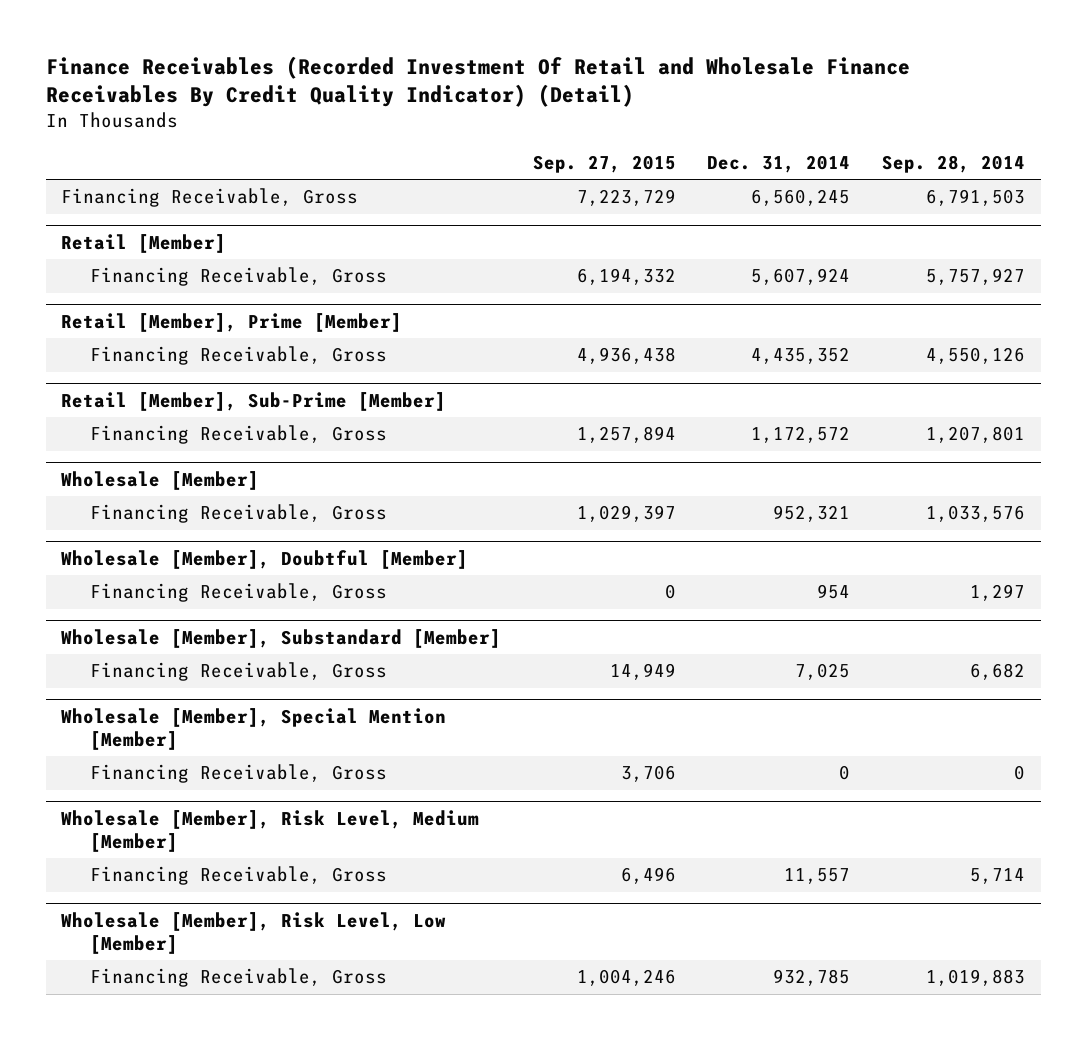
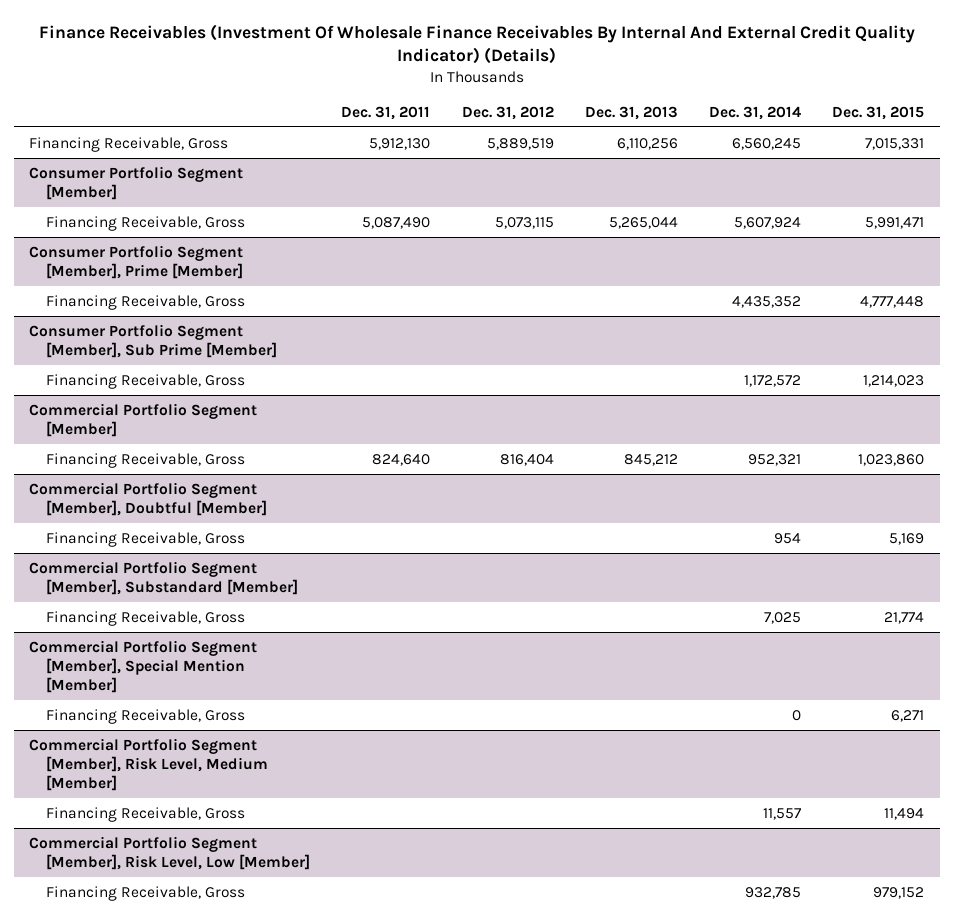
- Finance Receivables (Recorded Investment Of Retail and Wholesale Finance Receivables By Credit Quality Indicator) (Detail)
+ Finance Receivables (Investment Of Wholesale Finance Receivables By Internal And External Credit Quality Indicator) (Details)
- | Sep. 27, 2015 | Dec. 31, 2014 | Sep. 28, 2014
+ | Dec. 31, 2011 | Dec. 31, 2012 | Dec. 31, 2013 | Dec. 31, 2014 | Dec. 31, 2015
- Retail [Member]
+ Consumer Portfolio Segment [Member]
- Retail [Member], Prime [Member]
+ Consumer Portfolio Segment [Member], Prime [Member]
- Retail [Member], Sub-Prime [Member]
+ Consumer Portfolio Segment [Member], Sub Prime [Member]
- Wholesale [Member]
+ Commercial Portfolio Segment [Member]
- Wholesale [Member], Doubtful [Member]
+ Commercial Portfolio Segment [Member], Doubtful [Member]
- Wholesale [Member], Substandard [Member]
+ Commercial Portfolio Segment [Member], Substandard [Member]
- Wholesale [Member], Special Mention [Member]
+ Commercial Portfolio Segment [Member], Special Mention [Member]
- Wholesale [Member], Risk Level, Medium [Member]
+ Commercial Portfolio Segment [Member], Risk Level, Medium [Member]
- Wholesale [Member], Risk Level, Low [Member]
+ Commercial Portfolio Segment [Member], Risk Level, Low [Member]

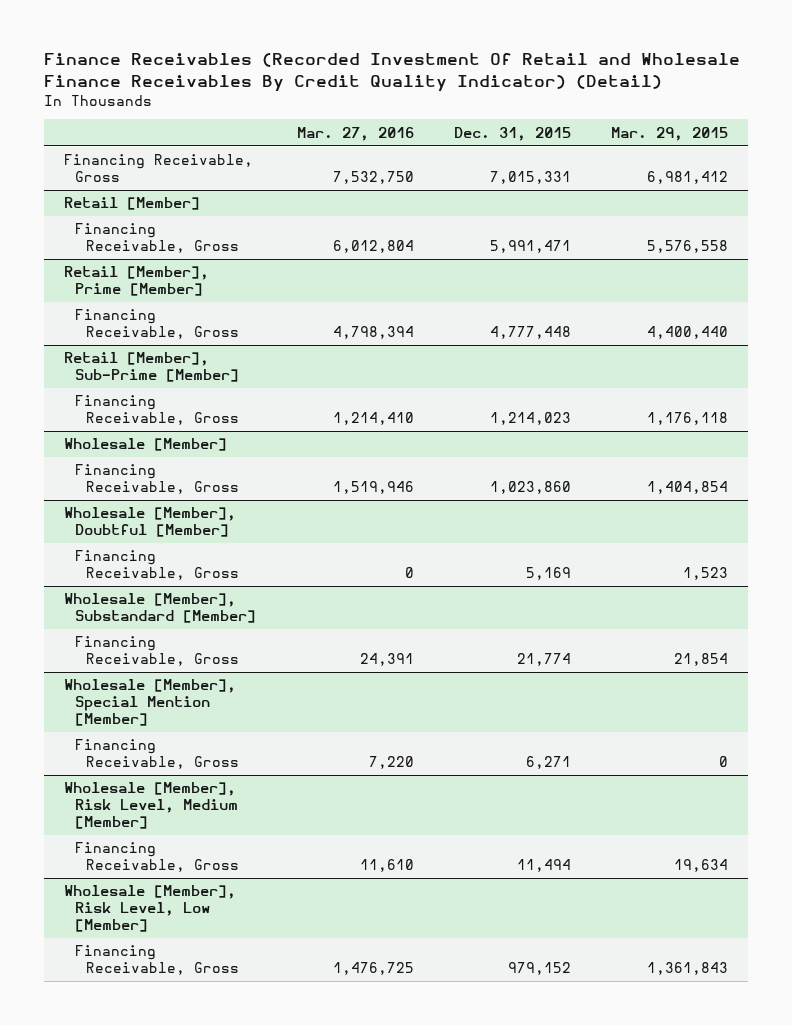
- Finance Receivables (Investment Of Wholesale Finance Receivables By Internal And External Credit Quality Indicator) (Details)
+ Finance Receivables (Recorded Investment Of Retail and Wholesale Finance Receivables By Credit Quality Indicator) (Detail)
- | Dec. 31, 2011 | Dec. 31, 2012 | Dec. 31, 2013 | Dec. 31, 2014 | Dec. 31, 2015
+ | Mar. 27, 2016 | Dec. 31, 2015 | Mar. 29, 2015
- Consumer Portfolio Segment [Member]
+ Retail [Member]
- Consumer Portfolio Segment [Member], Prime [Member]
+ Retail [Member], Prime [Member]
- Consumer Portfolio Segment [Member], Sub Prime [Member]
+ Retail [Member], Sub-Prime [Member]
- Commercial Portfolio Segment [Member]
+ Wholesale [Member]
- Commercial Portfolio Segment [Member], Doubtful [Member]
+ Wholesale [Member], Doubtful [Member]
- Commercial Portfolio Segment [Member], Substandard [Member]
+ Wholesale [Member], Substandard [Member]
- Commercial Portfolio Segment [Member], Special Mention [Member]
+ Wholesale [Member], Special Mention [Member]
- Commercial Portfolio Segment [Member], Risk Level, Medium [Member]
+ Wholesale [Member], Risk Level, Medium [Member]
- Commercial Portfolio Segment [Member], Risk Level, Low [Member]
+ Wholesale [Member], Risk Level, Low [Member]

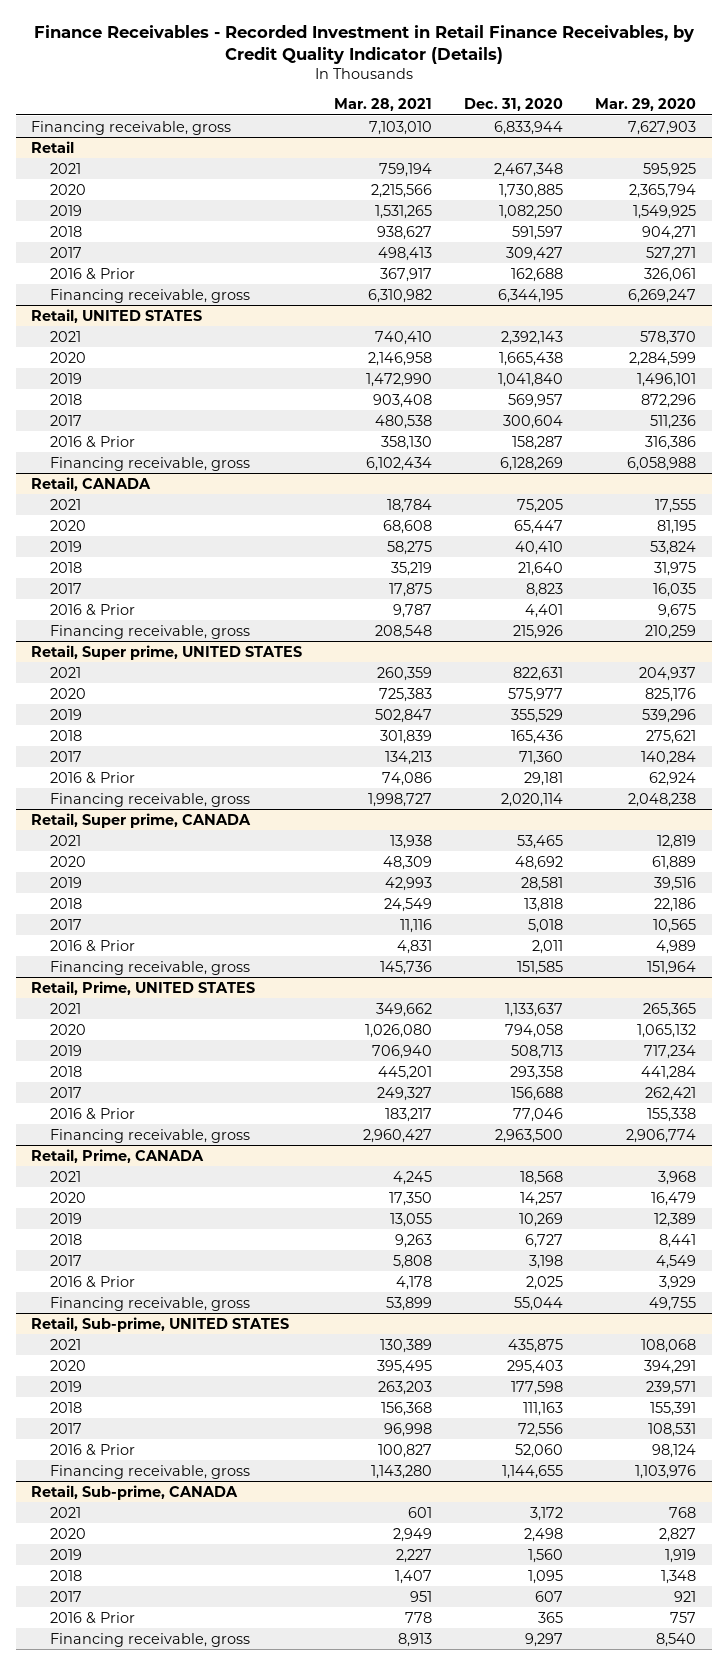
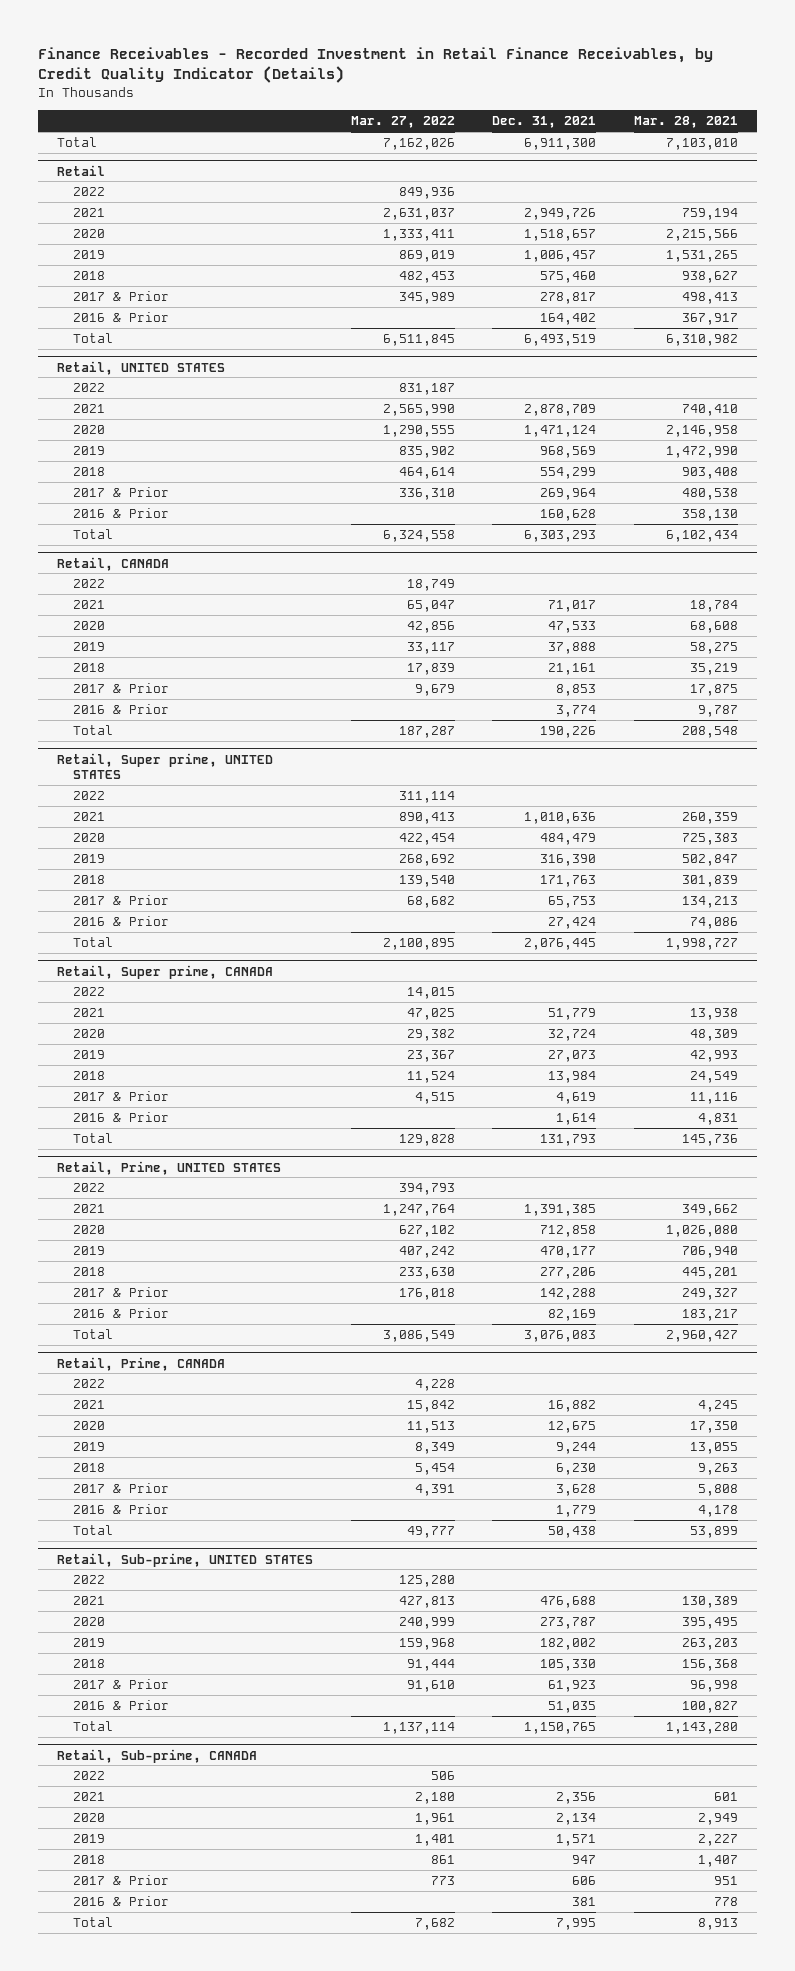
- | Mar. 28, 2021 | Dec. 31, 2020 | Mar. 29, 2020
+ | Mar. 27, 2022 | Dec. 31, 2021 | Mar. 28, 2021
- Financing receivable, gross | 7,103,010 | 6,833,944 | 7,627,903
+ Total | 7,162,026 | 6,911,300 | 7,103,010
@ Retail
+ 2022 | 849,936 | |
- 2017 | 498,413 | 309,427 | 527,271
+ 2017 & Prior | 345,989 | 278,817 | 498,413
- Financing receivable, gross | 6,310,982 | 6,344,195 | 6,269,247
+ Total | 6,511,845 | 6,493,519 | 6,310,982
@ Retail, UNITED STATES
+ 2022 | 831,187 | |
- 2017 | 480,538 | 300,604 | 511,236
+ 2017 & Prior | 336,310 | 269,964 | 480,538
- Financing receivable, gross | 6,102,434 | 6,128,269 | 6,058,988
+ Total | 6,324,558 | 6,303,293 | 6,102,434
@ Retail, CANADA
+ 2022 | 18,749 | |
- 2017 | 17,875 | 8,823 | 16,035
+ 2017 & Prior | 9,679 | 8,853 | 17,875
- Financing receivable, gross | 208,548 | 215,926 | 210,259
+ Total | 187,287 | 190,226 | 208,548
@ Retail, Super prime, UNITED STATES
+ 2022 | 311,114 | |
- 2017 | 134,213 | 71,360 | 140,284
+ 2017 & Prior | 68,682 | 65,753 | 134,213
- Financing receivable, gross | 1,998,727 | 2,020,114 | 2,048,238
+ Total | 2,100,895 | 2,076,445 | 1,998,727
@ Retail, Super prime, CANADA
+ 2022 | 14,015 | |
- 2017 | 11,116 | 5,018 | 10,565
+ 2017 & Prior | 4,515 | 4,619 | 11,116
- Financing receivable, gross | 145,736 | 151,585 | 151,964
+ Total | 129,828 | 131,793 | 145,736
@ Retail, Prime, UNITED STATES
+ 2022 | 394,793 | |
- 2017 | 249,327 | 156,688 | 262,421
+ 2017 & Prior | 176,018 | 142,288 | 249,327
- Financing receivable, gross | 2,960,427 | 2,963,500 | 2,906,774
+ Total | 3,086,549 | 3,076,083 | 2,960,427
@ Retail, Prime, CANADA
+ 2022 | 4,228 | |
- 2017 | 5,808 | 3,198 | 4,549
+ 2017 & Prior | 4,391 | 3,628 | 5,808
- Financing receivable, gross | 53,899 | 55,044 | 49,755
+ Total | 49,777 | 50,438 | 53,899
@ Retail, Sub-prime, UNITED STATES
+ 2022 | 125,280 | |
- 2017 | 96,998 | 72,556 | 108,531
+ 2017 & Prior | 91,610 | 61,923 | 96,998
- Financing receivable, gross | 1,143,280 | 1,144,655 | 1,103,976
+ Total | 1,137,114 | 1,150,765 | 1,143,280
@ Retail, Sub-prime, CANADA
+ 2022 | 506 | |
- 2017 | 951 | 607 | 921
+ 2017 & Prior | 773 | 606 | 951
- Financing receivable, gross | 8,913 | 9,297 | 8,540
+ Total | 7,682 | 7,995 | 8,913

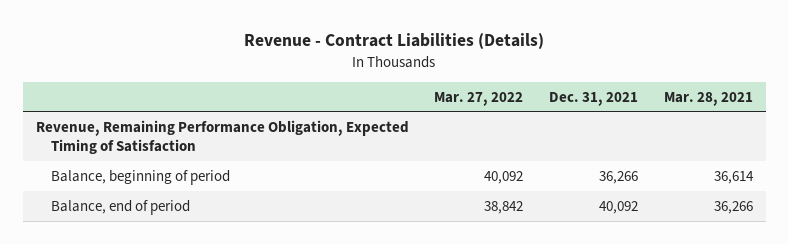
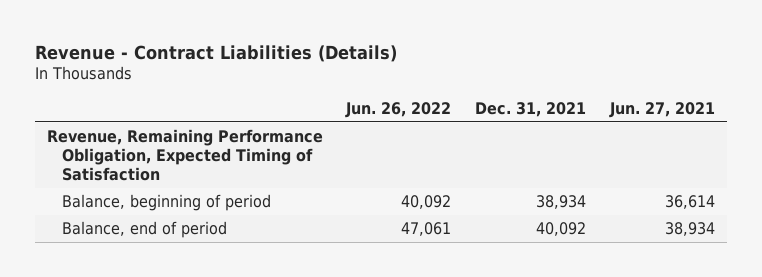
- | Mar. 27, 2022 | Dec. 31, 2021 | Mar. 28, 2021
+ | Jun. 26, 2022 | Dec. 31, 2021 | Jun. 27, 2021
- Balance, beginning of period | 40,092 | 36,266 | 36,614
+ Balance, beginning of period | 40,092 | 38,934 | 36,614

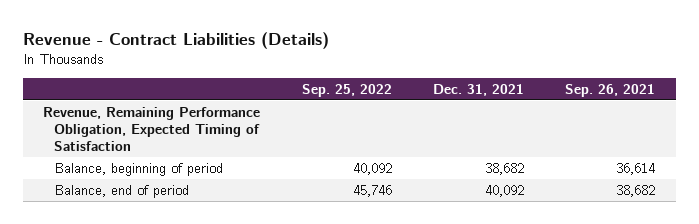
- | Jun. 26, 2022 | Dec. 31, 2021 | Jun. 27, 2021
+ | Sep. 25, 2022 | Dec. 31, 2021 | Sep. 26, 2021
- Balance, beginning of period | 40,092 | 38,934 | 36,614
+ Balance, beginning of period | 40,092 | 38,682 | 36,614

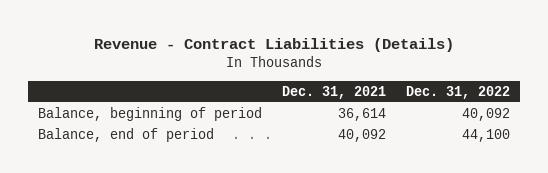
- | Sep. 25, 2022 | Dec. 31, 2021 | Sep. 26, 2021
+ | Dec. 31, 2021 | Dec. 31, 2022
- Revenue, Remaining Performance Obligation, Expected Timing of Satisfaction
- Balance, beginning of period | 40,092 | 38,682 | 36,614
+ Balance, beginning of period | 36,614 | 40,092

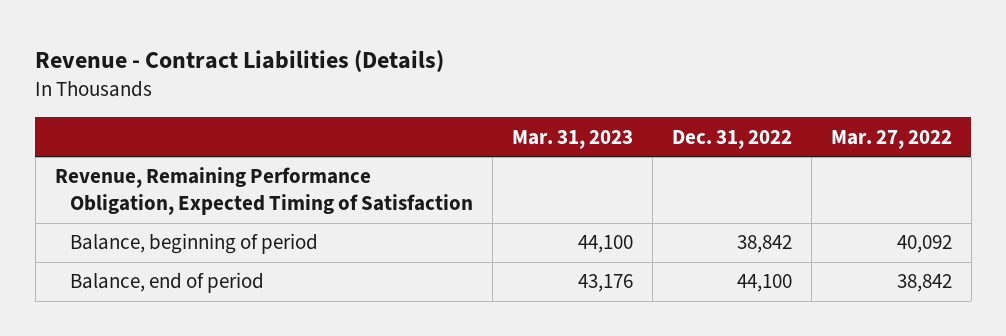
- | Dec. 31, 2021 | Dec. 31, 2022
+ | Mar. 31, 2023 | Dec. 31, 2022 | Mar. 27, 2022
- Balance, beginning of period | 36,614 | 40,092
+ Revenue, Remaining Performance Obligation, Expected Timing of Satisfaction
+ Balance, beginning of period | 44,100 | 38,842 | 40,092

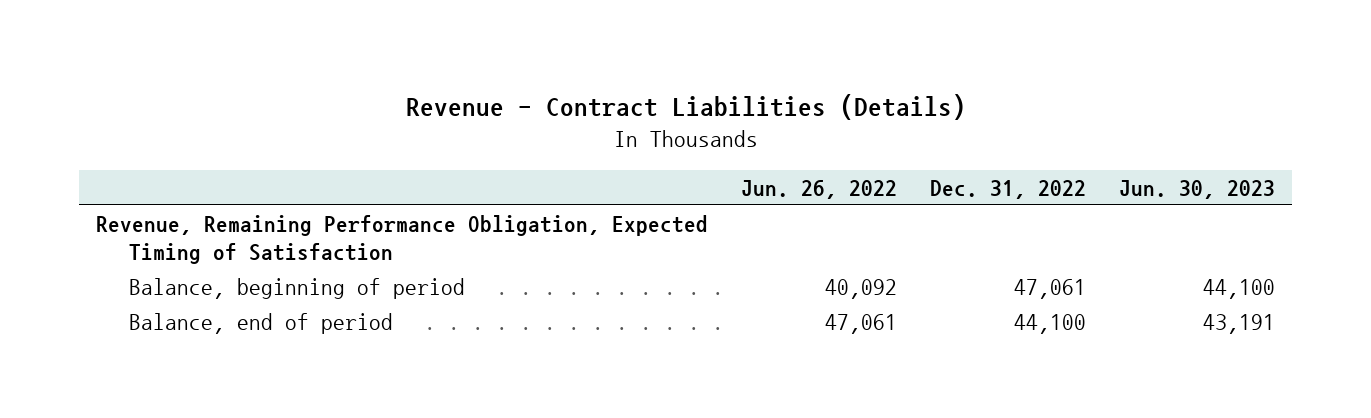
- | Mar. 31, 2023 | Dec. 31, 2022 | Mar. 27, 2022
+ | Jun. 26, 2022 | Dec. 31, 2022 | Jun. 30, 2023
- Balance, beginning of period | 44,100 | 38,842 | 40,092
+ Balance, beginning of period | 40,092 | 47,061 | 44,100

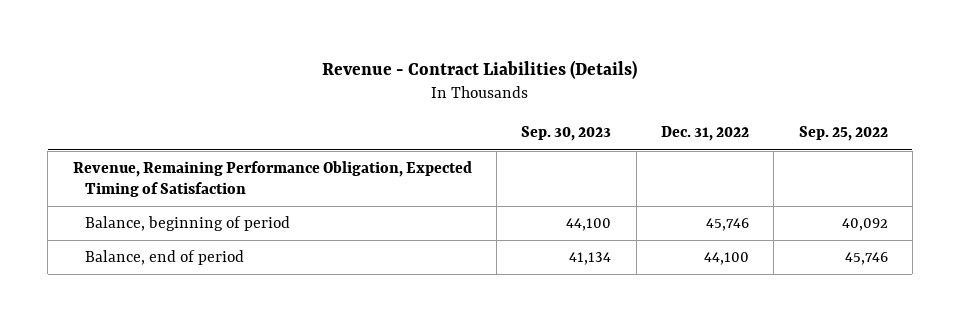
- | Jun. 26, 2022 | Dec. 31, 2022 | Jun. 30, 2023
+ | Sep. 30, 2023 | Dec. 31, 2022 | Sep. 25, 2022
- Balance, beginning of period | 40,092 | 47,061 | 44,100
+ Balance, beginning of period | 44,100 | 45,746 | 40,092

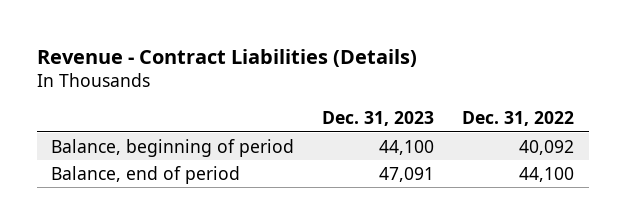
- | Sep. 30, 2023 | Dec. 31, 2022 | Sep. 25, 2022
+ | Dec. 31, 2023 | Dec. 31, 2022
- Revenue, Remaining Performance Obligation, Expected Timing of Satisfaction
- Balance, beginning of period | 44,100 | 45,746 | 40,092
+ Balance, beginning of period | 44,100 | 40,092

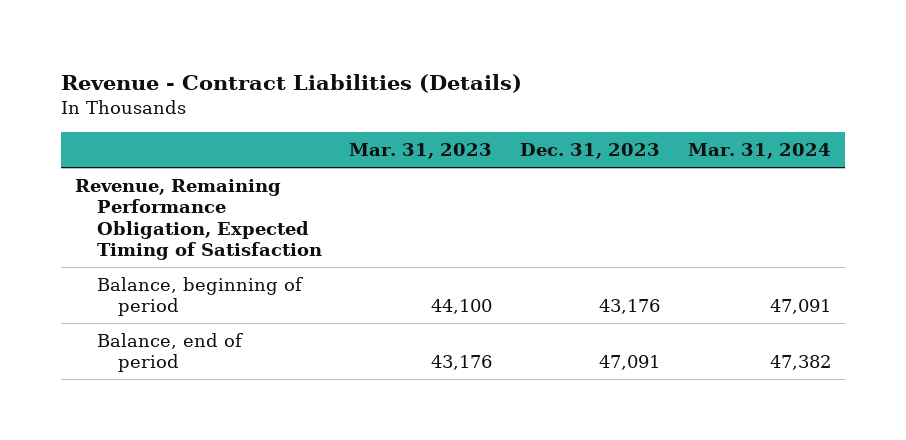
- | Dec. 31, 2023 | Dec. 31, 2022
+ | Mar. 31, 2023 | Dec. 31, 2023 | Mar. 31, 2024
- Balance, beginning of period | 44,100 | 40,092
+ Revenue, Remaining Performance Obligation, Expected Timing of Satisfaction
+ Balance, beginning of period | 44,100 | 43,176 | 47,091

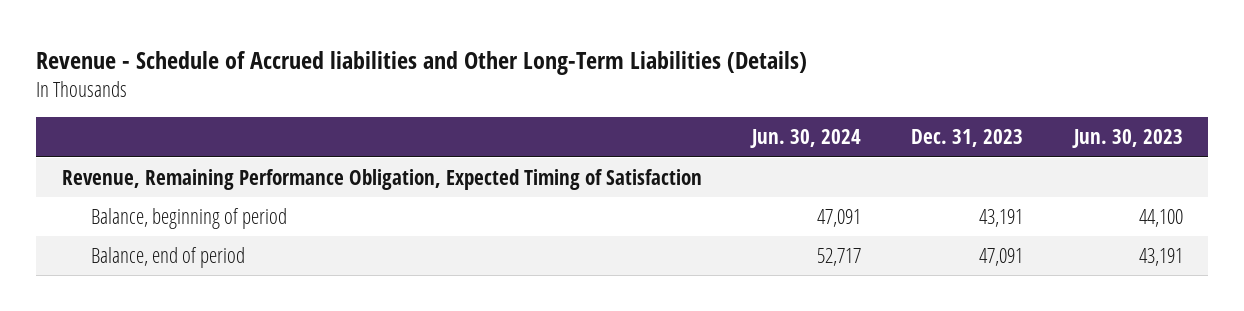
- Revenue - Contract Liabilities (Details)
+ Revenue - Schedule of Accrued liabilities and Other Long-Term Liabilities (Details)
- | Mar. 31, 2023 | Dec. 31, 2023 | Mar. 31, 2024
+ | Jun. 30, 2024 | Dec. 31, 2023 | Jun. 30, 2023
- Balance, beginning of period | 44,100 | 43,176 | 47,091
+ Balance, beginning of period | 47,091 | 43,191 | 44,100

